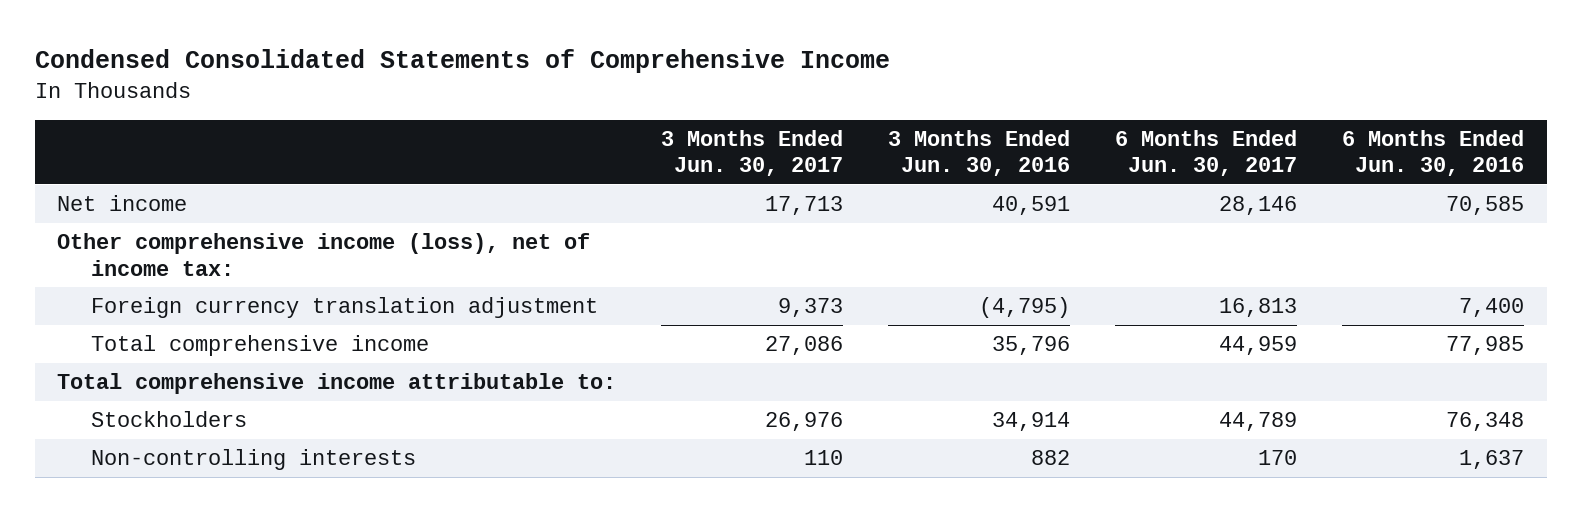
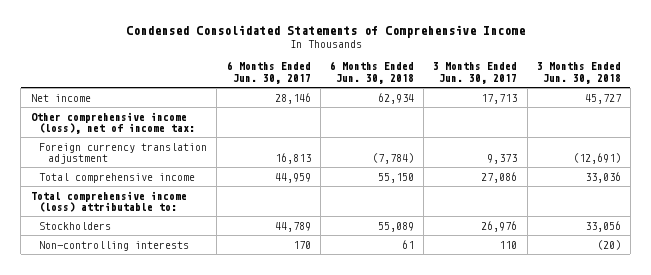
- | 3 Months Ended Jun. 30, 2017 | 3 Months Ended Jun. 30, 2016 | 6 Months Ended Jun. 30, 2017 | 6 Months Ended Jun. 30, 2016
+ | 6 Months Ended Jun. 30, 2017 | 6 Months Ended Jun. 30, 2018 | 3 Months Ended Jun. 30, 2017 | 3 Months Ended Jun. 30, 2018
- Total comprehensive income attributable to:
+ Total comprehensive income (loss) attributable to:

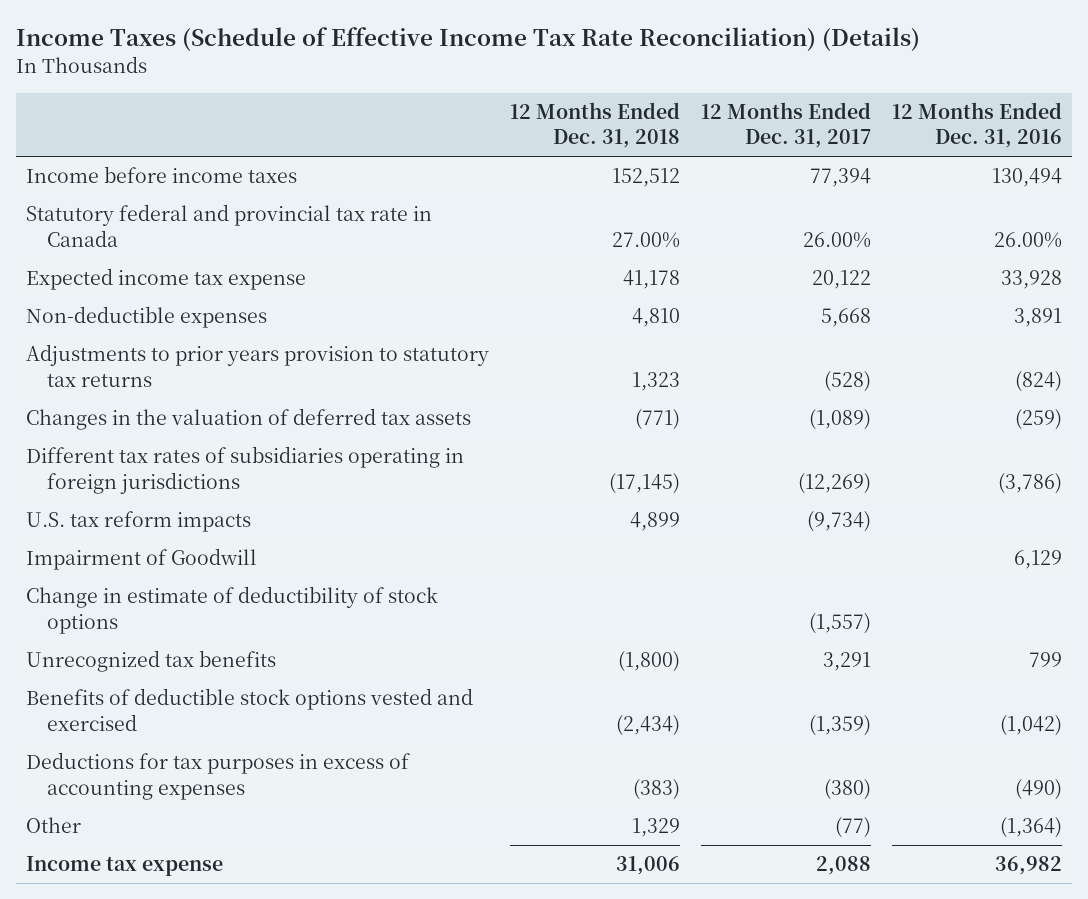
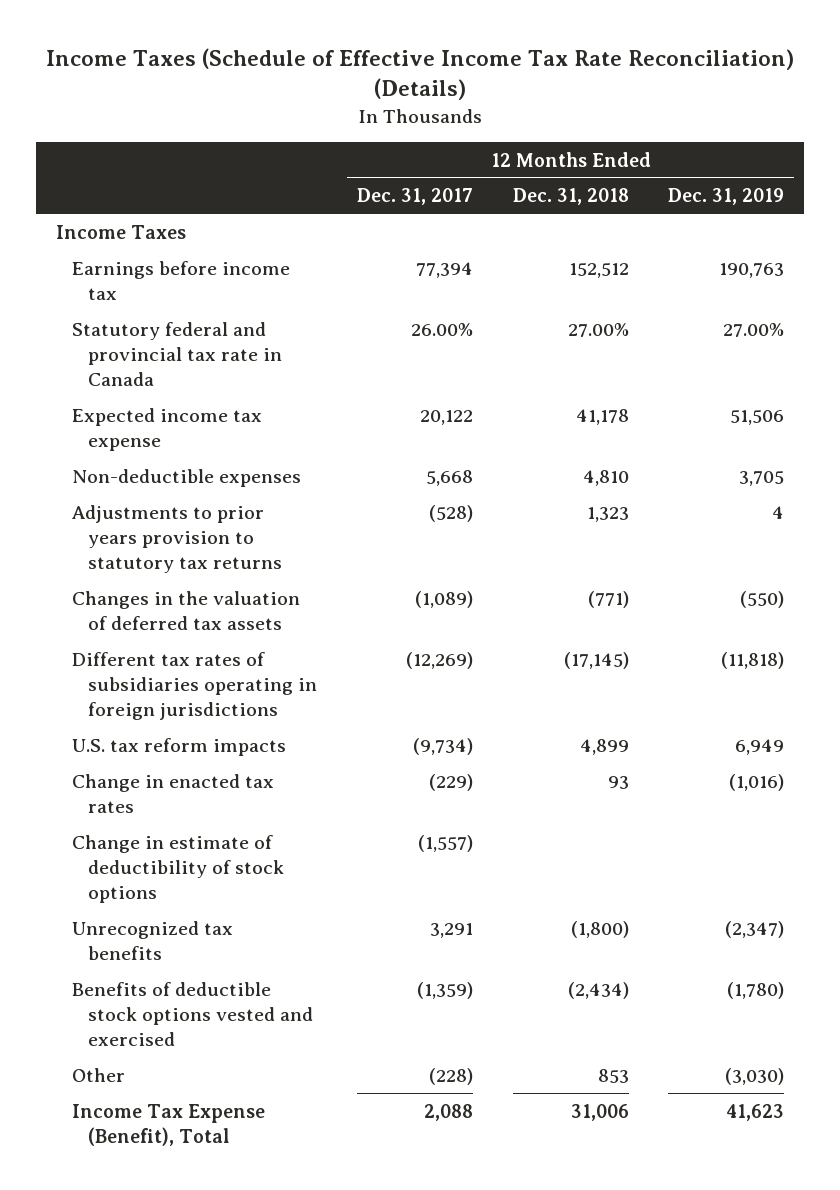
- | 12 Months Ended Dec. 31, 2018 | 12 Months Ended Dec. 31, 2017 | 12 Months Ended Dec. 31, 2016
+ | 12 Months Ended Dec. 31, 2017 | 12 Months Ended Dec. 31, 2018 | 12 Months Ended Dec. 31, 2019
- Income before income taxes | 152,512 | 77,394 | 130,494
+ Income Taxes
+ Earnings before income tax | 77,394 | 152,512 | 190,763
- Impairment of Goodwill | | | 6,129
+ Change in enacted tax rates | (229) | 93 | (1,016)
- Deductions for tax purposes in excess of accounting expenses | (383) | (380) | (490)
- Other | 1,329 | (77) | (1,364)
- Income tax expense | 31,006 | 2,088 | 36,982
+ Other | (228) | 853 | (3,030)
+ Income Tax Expense (Benefit), Total | 2,088 | 31,006 | 41,623

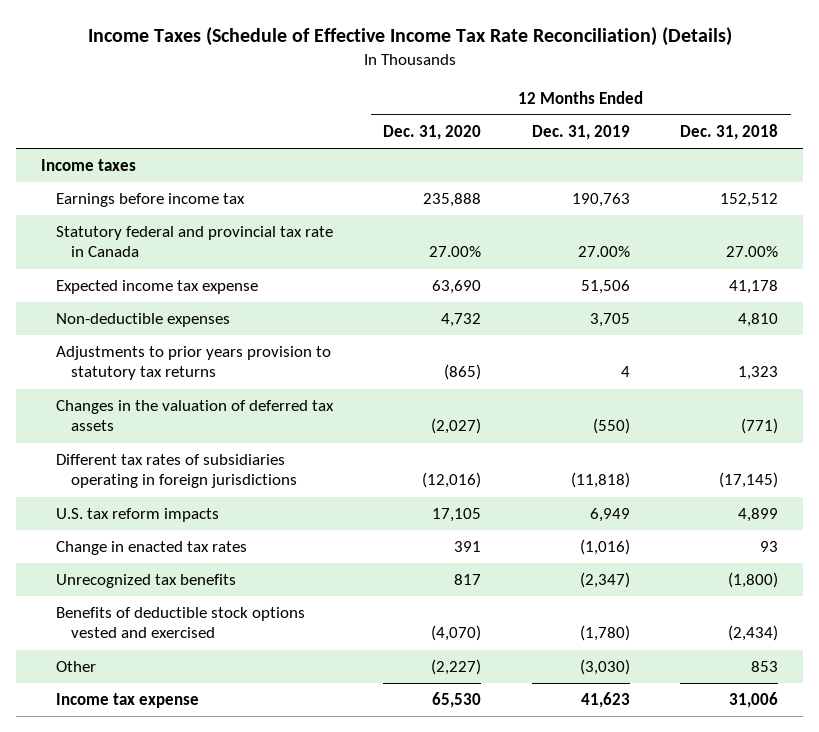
- | 12 Months Ended Dec. 31, 2017 | 12 Months Ended Dec. 31, 2018 | 12 Months Ended Dec. 31, 2019
+ | 12 Months Ended Dec. 31, 2020 | 12 Months Ended Dec. 31, 2019 | 12 Months Ended Dec. 31, 2018
- Income Taxes
+ Income taxes
- Change in estimate of deductibility of stock options | (1,557) | |
- Income Tax Expense (Benefit), Total | 2,088 | 31,006 | 41,623
+ Income tax expense | 65,530 | 41,623 | 31,006

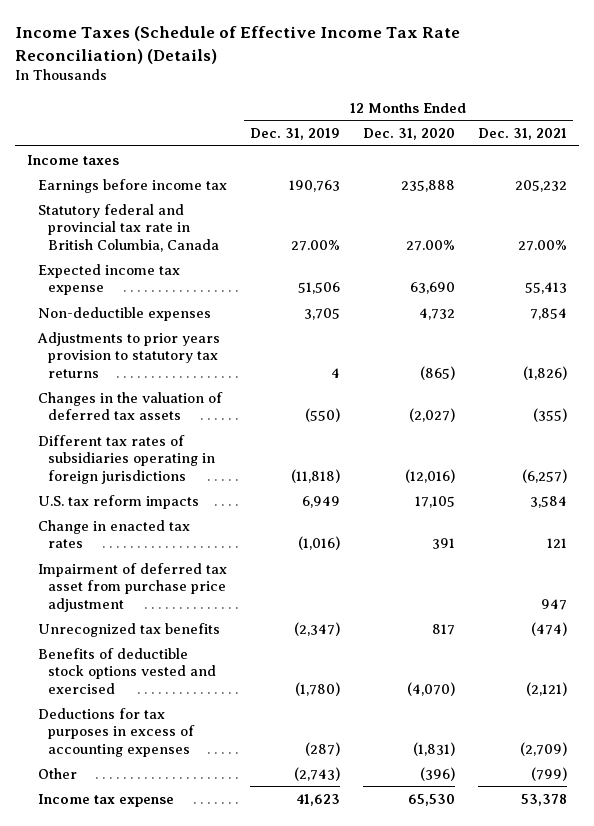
- | 12 Months Ended Dec. 31, 2020 | 12 Months Ended Dec. 31, 2019 | 12 Months Ended Dec. 31, 2018
+ | 12 Months Ended Dec. 31, 2019 | 12 Months Ended Dec. 31, 2020 | 12 Months Ended Dec. 31, 2021
- Statutory federal and provincial tax rate in Canada | 27.00% | 27.00% | 27.00%
+ Statutory federal and provincial tax rate in British Columbia, Canada | 27.00% | 27.00% | 27.00%
+ Impairment of deferred tax asset from purchase price adjustment | | | 947
- Other | (2,227) | (3,030) | 853
+ Deductions for tax purposes in excess of accounting expenses | (287) | (1,831) | (2,709)
+ Other | (2,743) | (396) | (799)

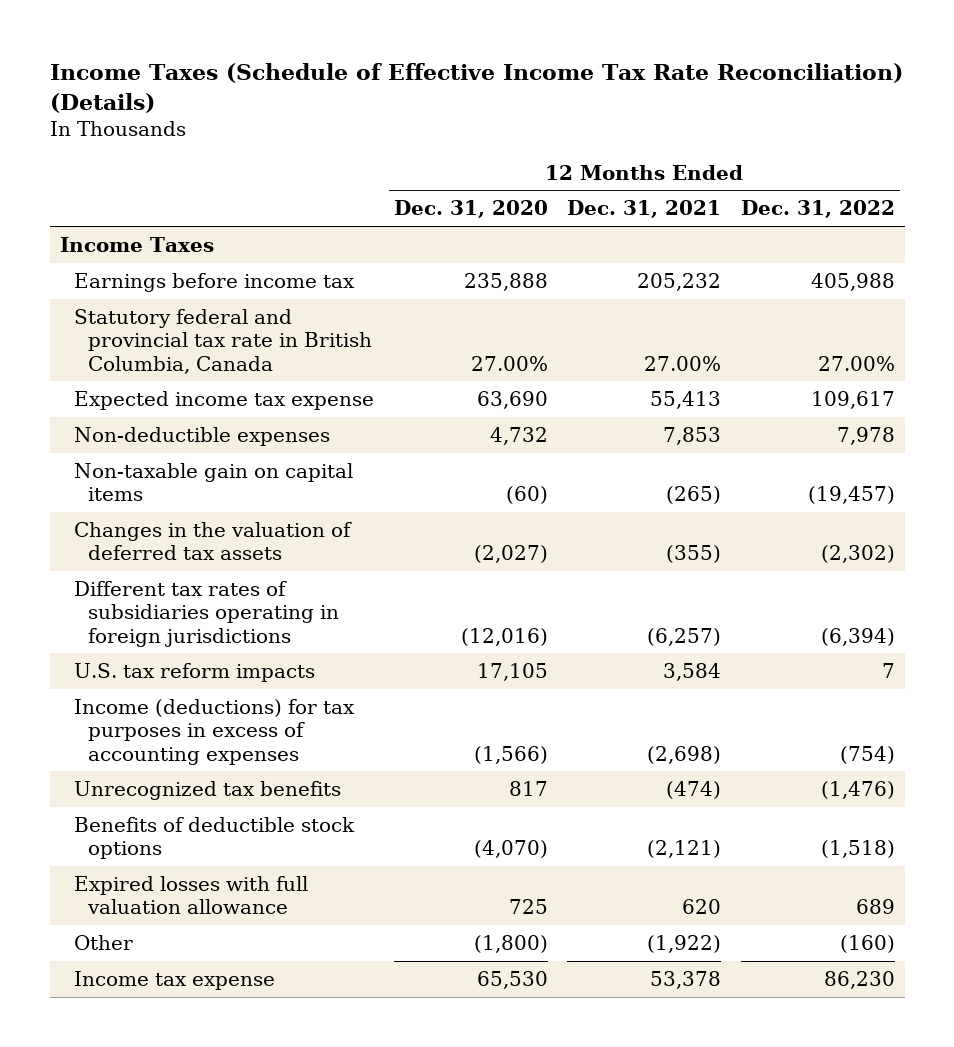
- | 12 Months Ended Dec. 31, 2019 | 12 Months Ended Dec. 31, 2020 | 12 Months Ended Dec. 31, 2021
+ | 12 Months Ended Dec. 31, 2020 | 12 Months Ended Dec. 31, 2021 | 12 Months Ended Dec. 31, 2022
- Income taxes
+ Income Taxes
- Non-deductible expenses | 3,705 | 4,732 | 7,854
- Adjustments to prior years provision to statutory tax returns | 4 | (865) | (1,826)
+ Non-deductible expenses | 4,732 | 7,853 | 7,978
+ Non-taxable gain on capital items | (60) | (265) | (19,457)
- Change in enacted tax rates | (1,016) | 391 | 121
- Impairment of deferred tax asset from purchase price adjustment | | | 947
+ Income (deductions) for tax purposes in excess of accounting expenses | (1,566) | (2,698) | (754)
- Benefits of deductible stock options vested and exercised | (1,780) | (4,070) | (2,121)
- Deductions for tax purposes in excess of accounting expenses | (287) | (1,831) | (2,709)
- Other | (2,743) | (396) | (799)
+ Benefits of deductible stock options | (4,070) | (2,121) | (1,518)
+ Expired losses with full valuation allowance | 725 | 620 | 689
+ Other | (1,800) | (1,922) | (160)

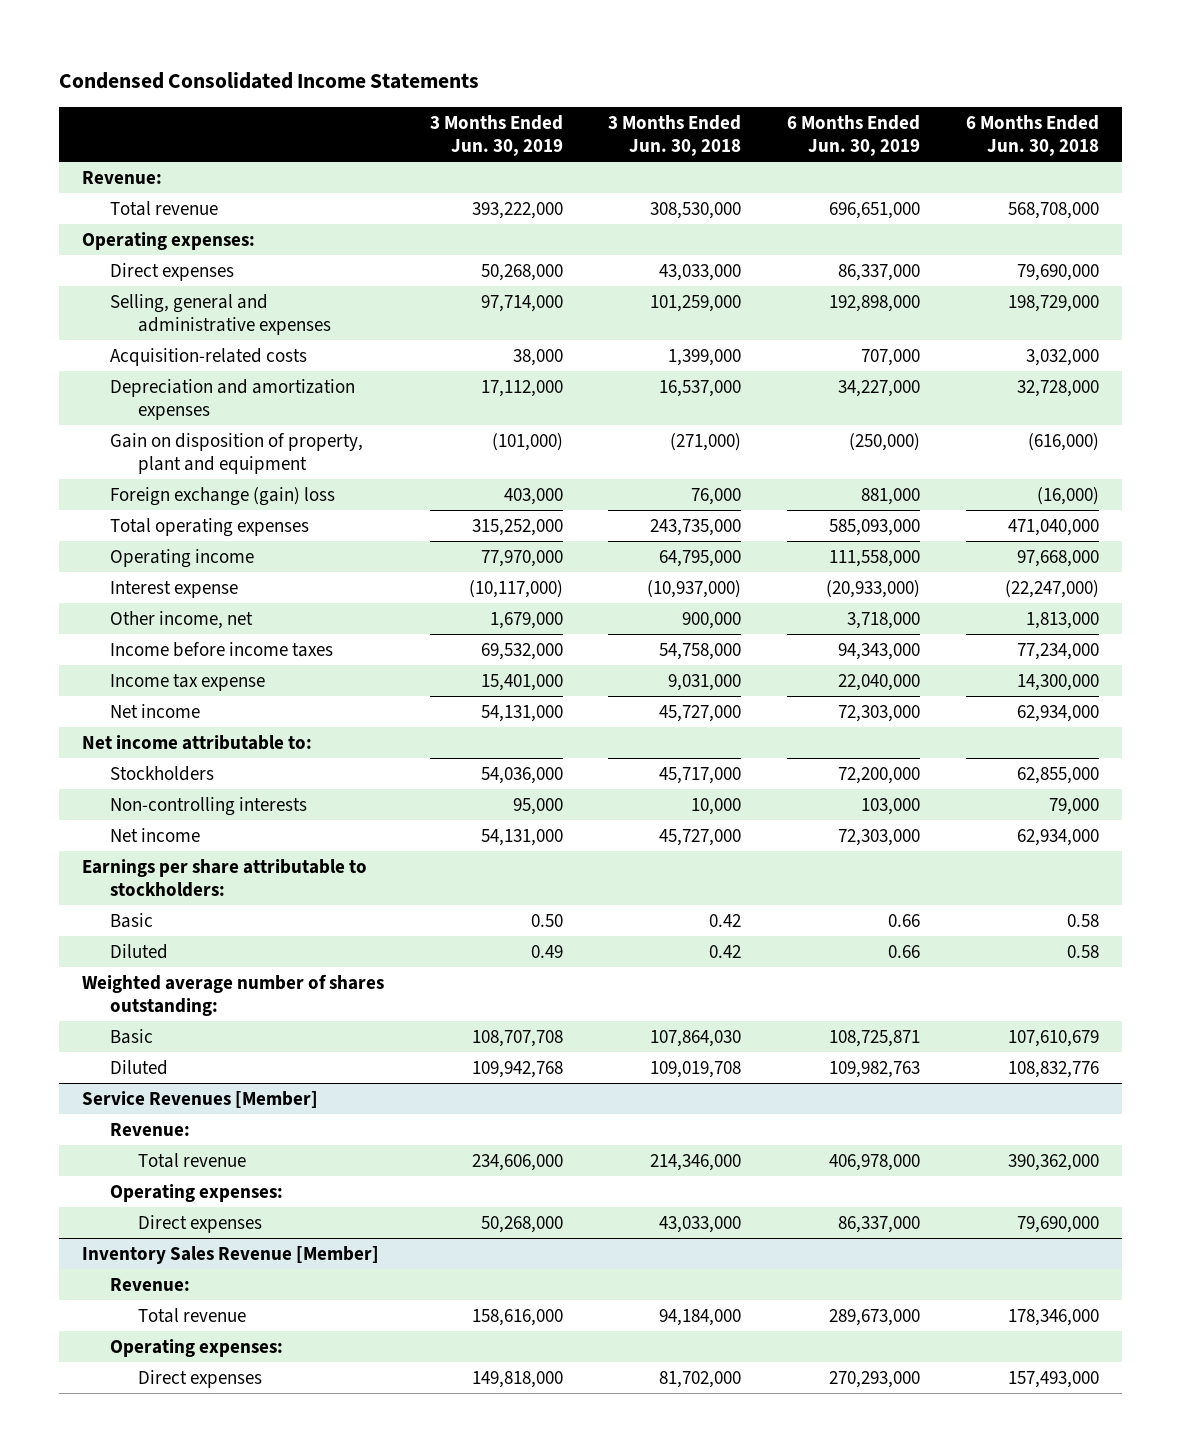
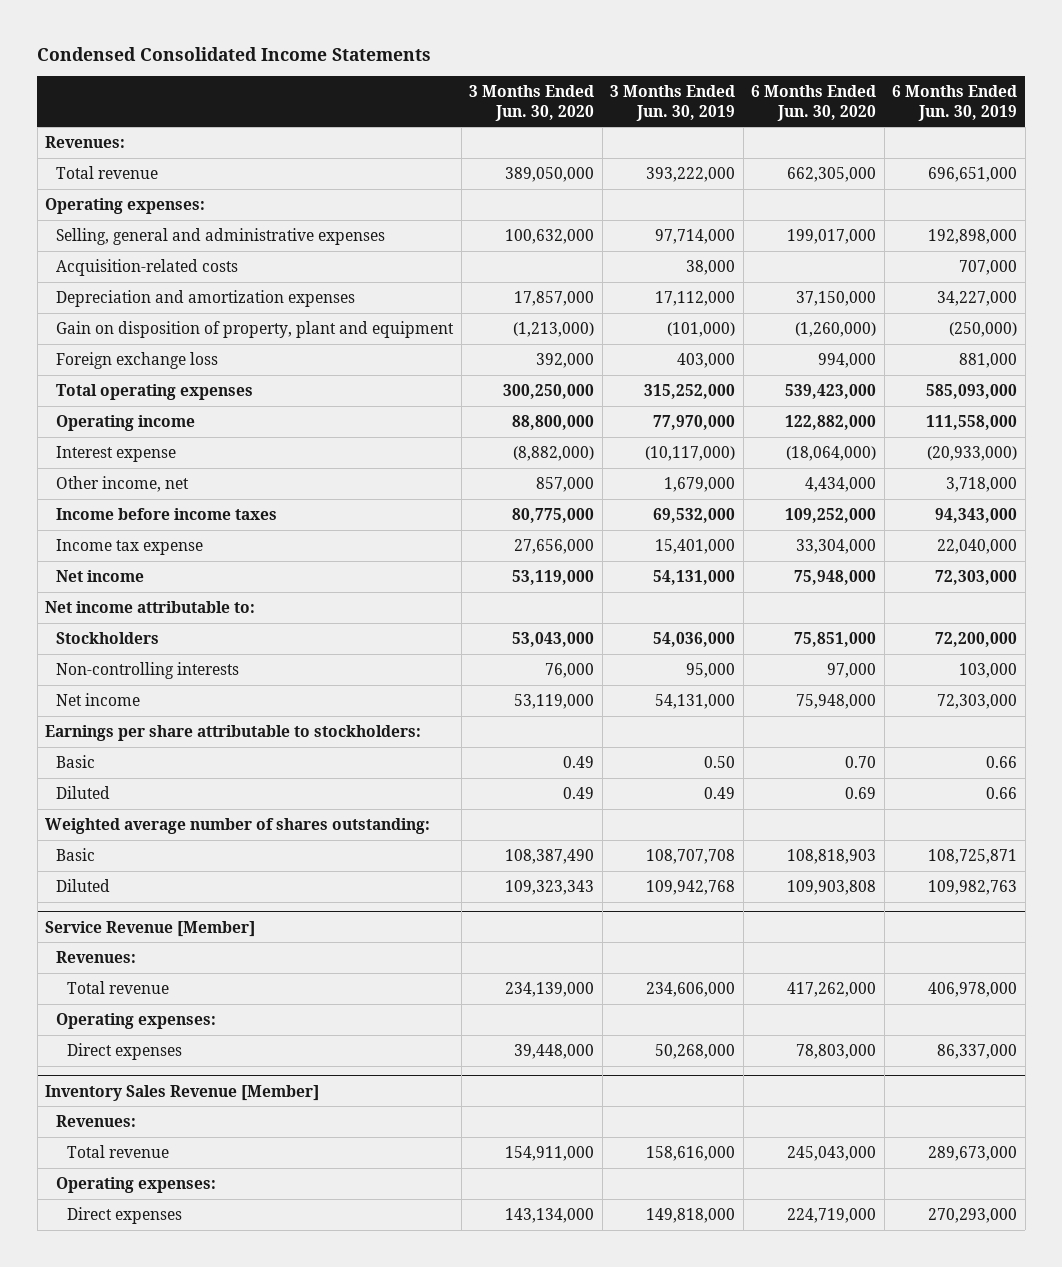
- | 3 Months Ended Jun. 30, 2019 | 3 Months Ended Jun. 30, 2018 | 6 Months Ended Jun. 30, 2019 | 6 Months Ended Jun. 30, 2018
+ | 3 Months Ended Jun. 30, 2020 | 3 Months Ended Jun. 30, 2019 | 6 Months Ended Jun. 30, 2020 | 6 Months Ended Jun. 30, 2019
- Revenue:
+ Revenues:
- Direct expenses | 50,268,000 | 43,033,000 | 86,337,000 | 79,690,000
- Foreign exchange (gain) loss | 403,000 | 76,000 | 881,000 | (16,000)
+ Foreign exchange loss | 392,000 | 403,000 | 994,000 | 881,000
- Service Revenues [Member]
- Revenue:
+ Service Revenue [Member]
+ Revenues:
@ Inventory Sales Revenue [Member]
- Revenue:
+ Revenues:

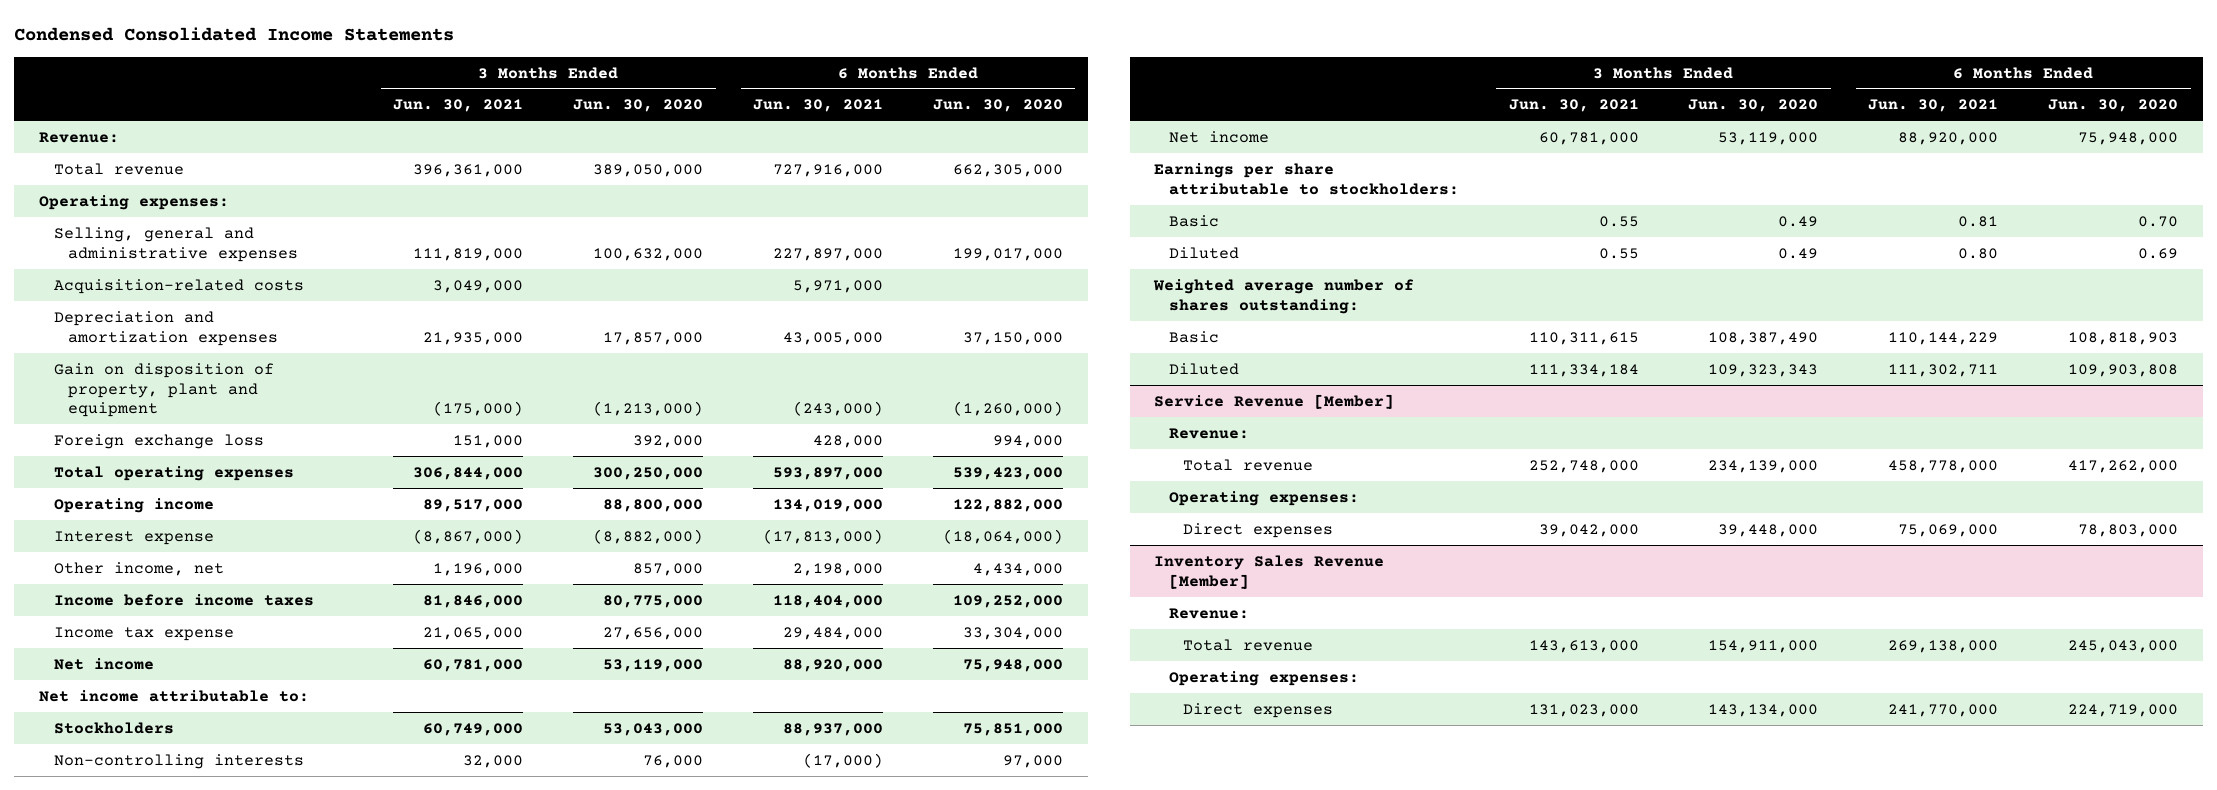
- | 3 Months Ended Jun. 30, 2020 | 3 Months Ended Jun. 30, 2019 | 6 Months Ended Jun. 30, 2020 | 6 Months Ended Jun. 30, 2019
+ | 3 Months Ended Jun. 30, 2021 | 3 Months Ended Jun. 30, 2020 | 6 Months Ended Jun. 30, 2021 | 6 Months Ended Jun. 30, 2020
- Revenues:
+ Revenue:
@ Service Revenue [Member]
- Revenues:
+ Revenue:
@ Inventory Sales Revenue [Member]
- Revenues:
+ Revenue:

